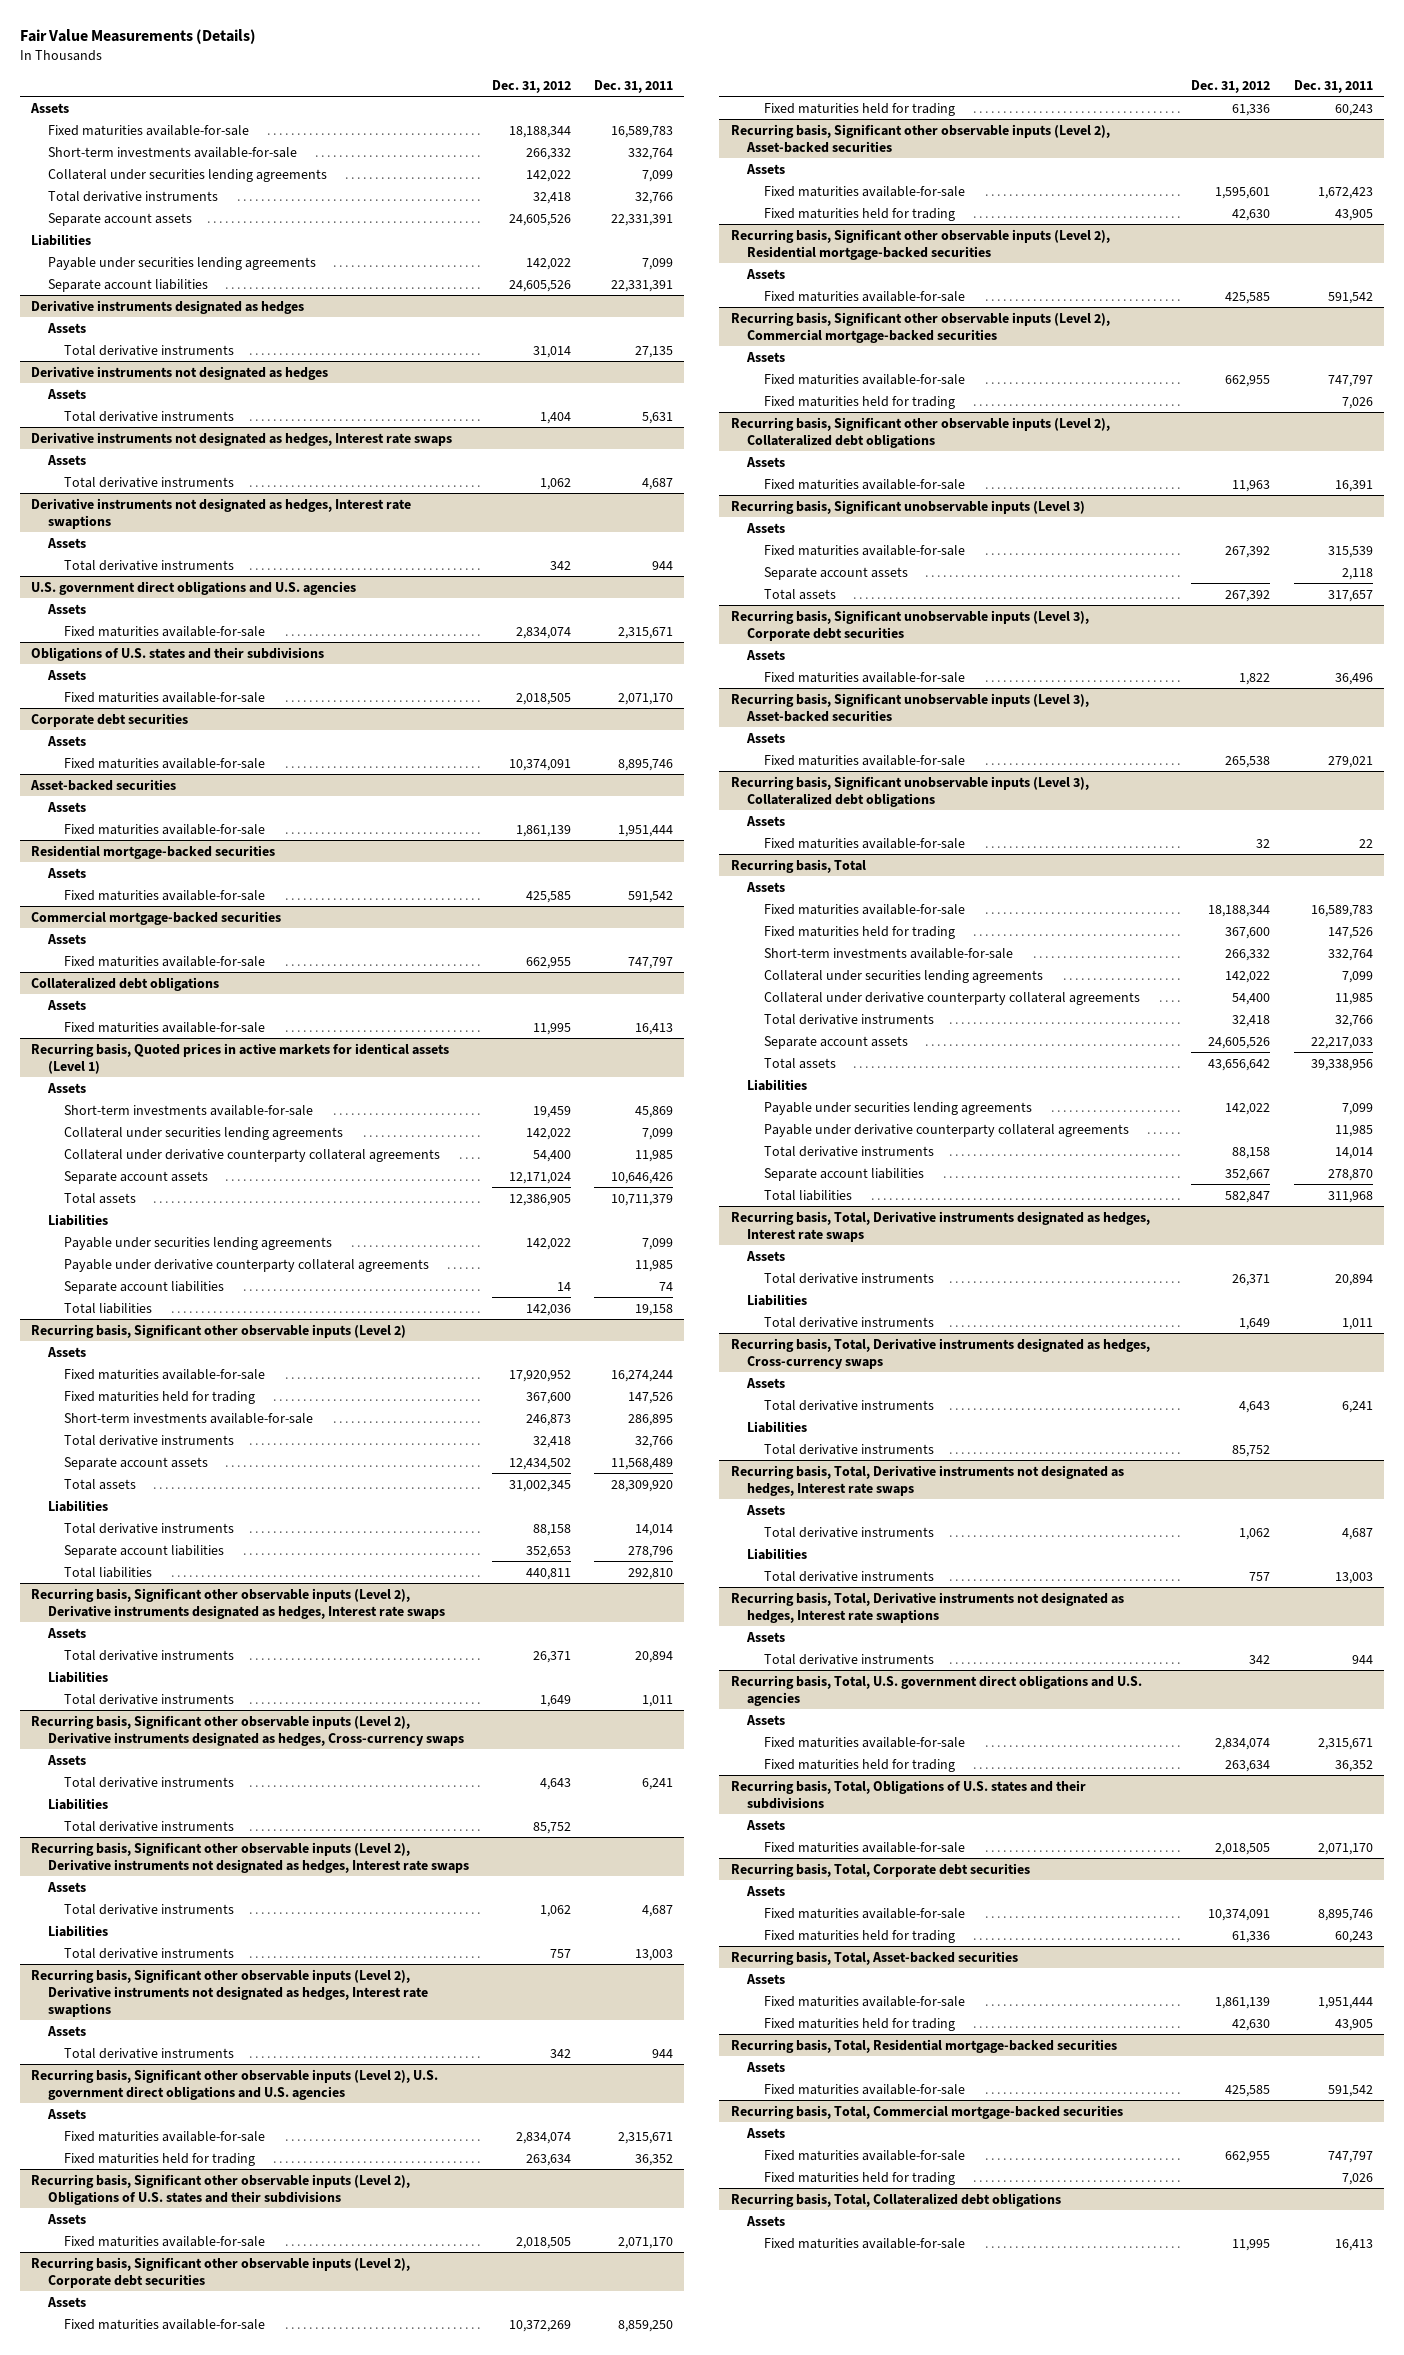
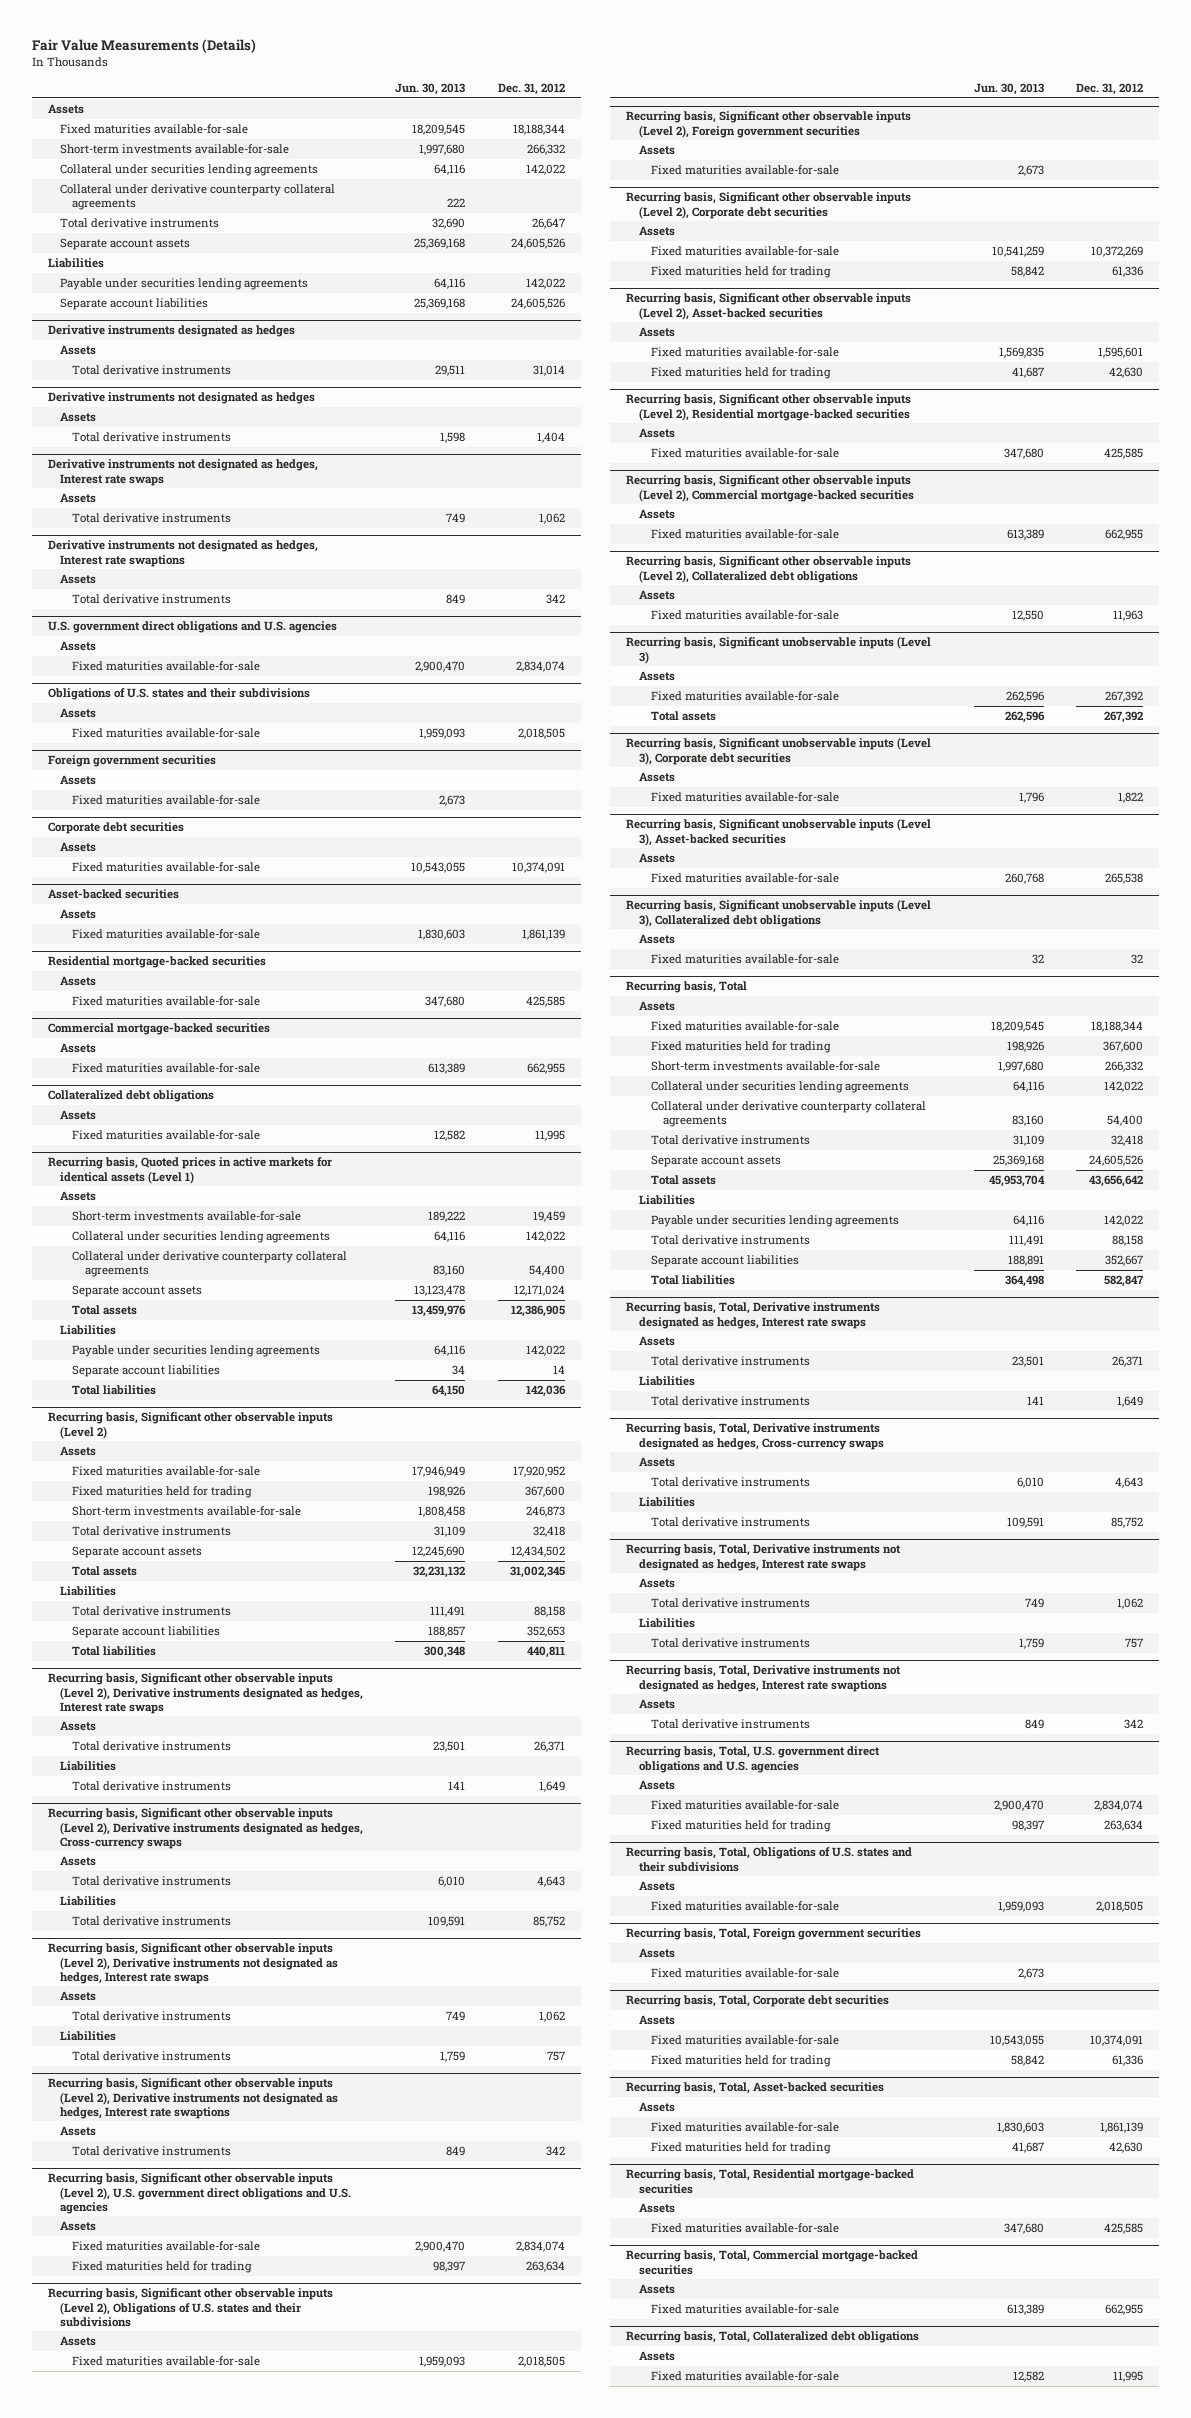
- | Dec. 31, 2012 | Dec. 31, 2011
+ | Jun. 30, 2013 | Dec. 31, 2012
- Total derivative instruments | 32,418 | 32,766
+ Collateral under derivative counterparty collateral agreements | 222 |
+ Total derivative instruments | 32,690 | 26,647
+ Foreign government securities
+ Assets
+ Fixed maturities available-for-sale | 2,673 |
@ Recurring basis, Quoted prices in active markets for identical assets (Level 1)
- Payable under derivative counterparty collateral agreements | | 11,985
+ Recurring basis, Significant other observable inputs (Level 2), Foreign government securities
+ Assets
+ Fixed maturities available-for-sale | 2,673 |
@ Recurring basis, Significant other observable inputs (Level 2), Commercial mortgage-backed securities
- Fixed maturities held for trading | | 7,026
@ Recurring basis, Significant unobservable inputs (Level 3)
- Separate account assets | | 2,118
@ Recurring basis, Total
- Payable under derivative counterparty collateral agreements | | 11,985
+ Recurring basis, Total, Foreign government securities
+ Assets
+ Fixed maturities available-for-sale | 2,673 |
@ Recurring basis, Total, Commercial mortgage-backed securities
- Fixed maturities held for trading | | 7,026

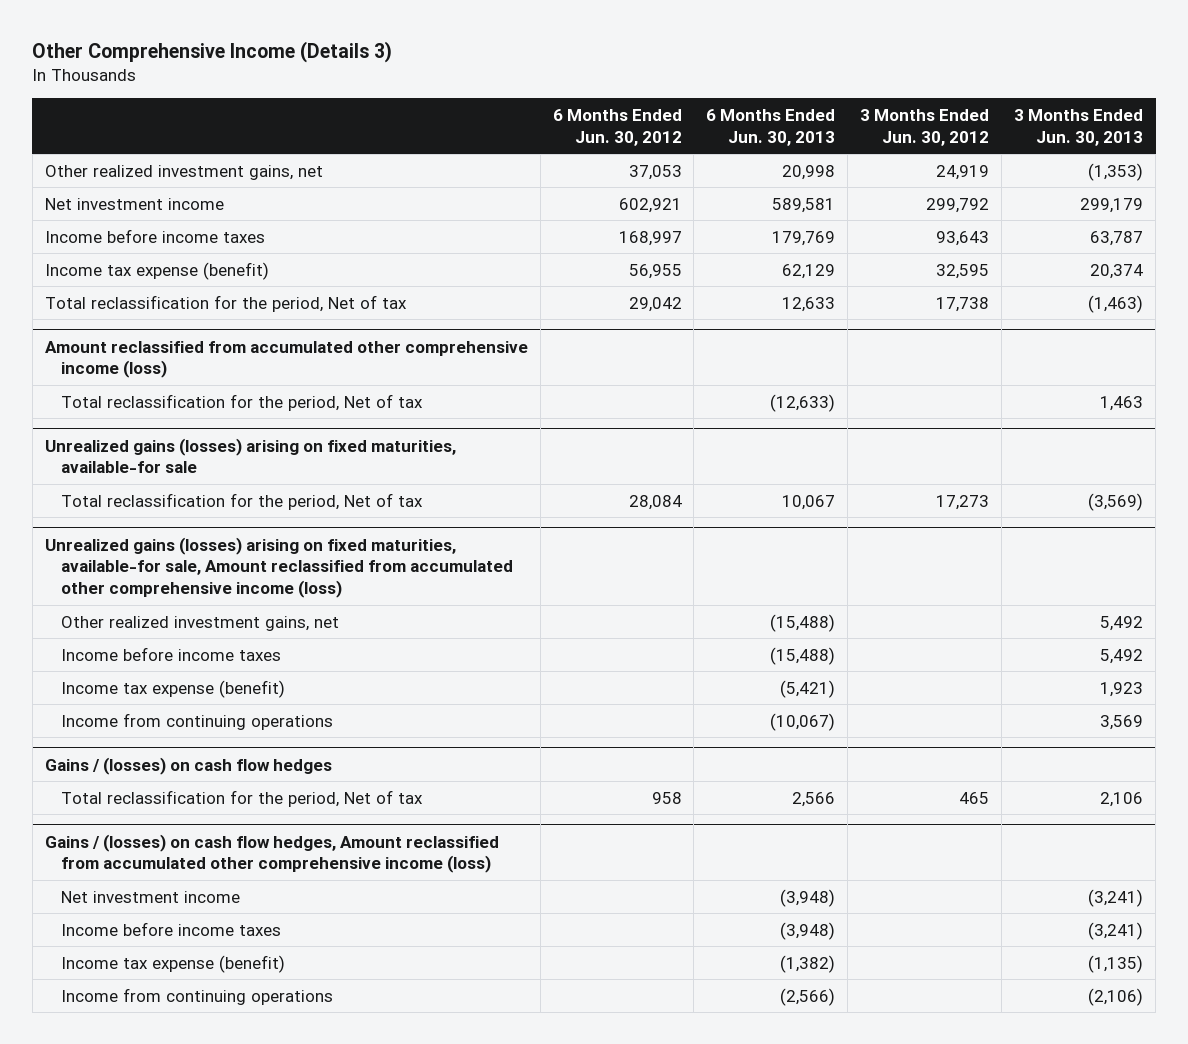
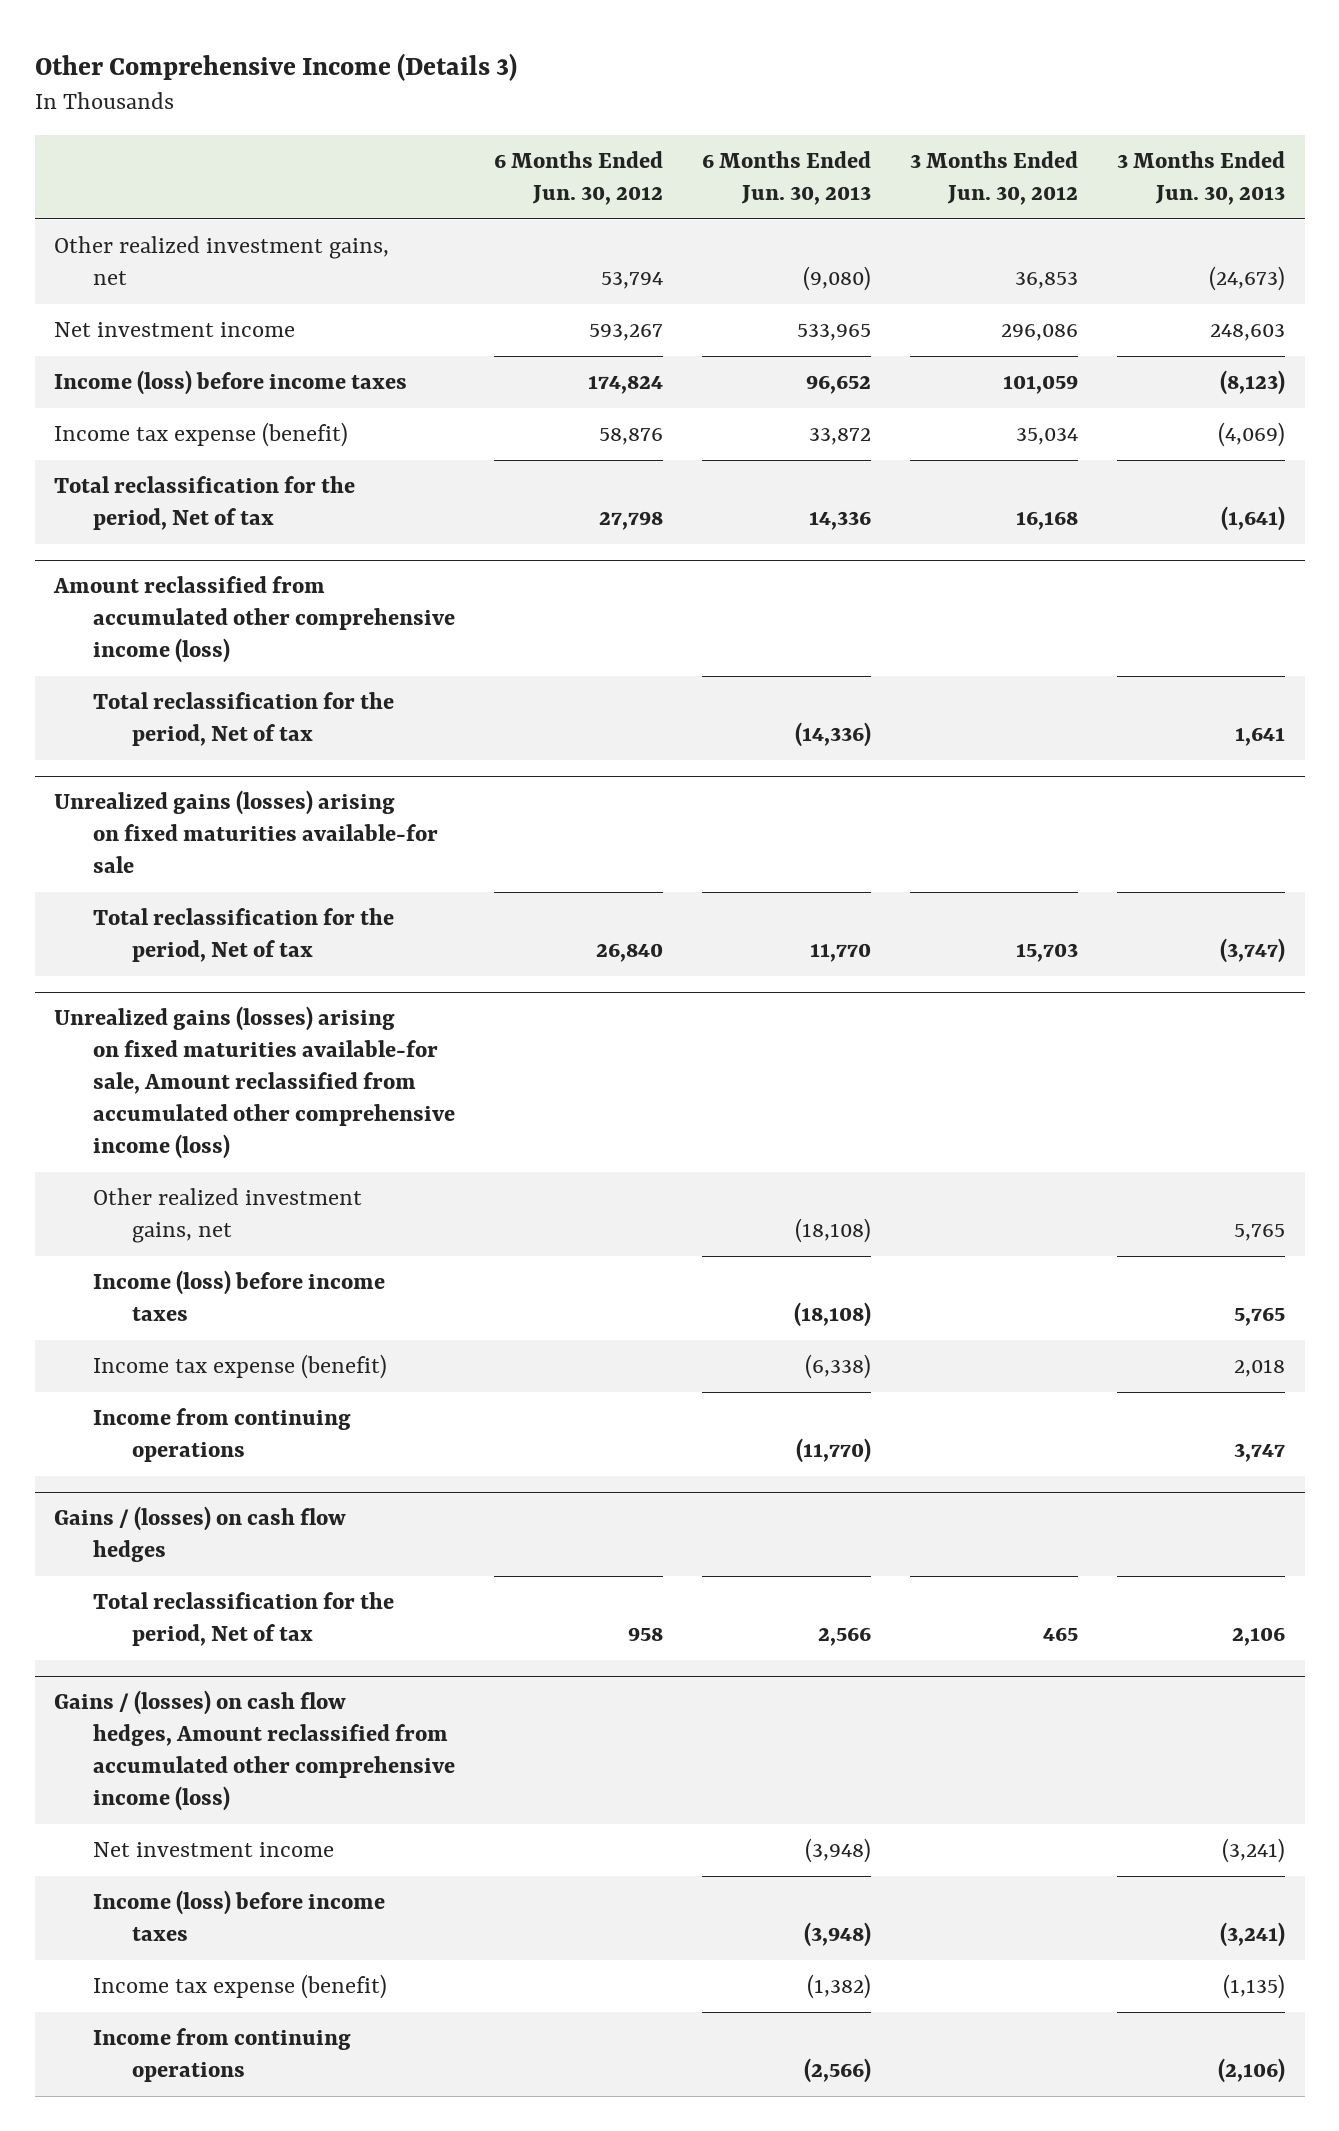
- Other realized investment gains, net | 37,053 | 20,998 | 24,919 | (1,353)
- Net investment income | 602,921 | 589,581 | 299,792 | 299,179
- Income before income taxes | 168,997 | 179,769 | 93,643 | 63,787
- Income tax expense (benefit) | 56,955 | 62,129 | 32,595 | 20,374
- Total reclassification for the period, Net of tax | 29,042 | 12,633 | 17,738 | (1,463)
+ Other realized investment gains, net | 53,794 | (9,080) | 36,853 | (24,673)
+ Net investment income | 593,267 | 533,965 | 296,086 | 248,603
+ Income (loss) before income taxes | 174,824 | 96,652 | 101,059 | (8,123)
+ Income tax expense (benefit) | 58,876 | 33,872 | 35,034 | (4,069)
+ Total reclassification for the period, Net of tax | 27,798 | 14,336 | 16,168 | (1,641)
@ Amount reclassified from accumulated other comprehensive income (loss)
- Total reclassification for the period, Net of tax | | (12,633) | | 1,463
- Unrealized gains (losses) arising on fixed maturities, available-for sale
- Total reclassification for the period, Net of tax | 28,084 | 10,067 | 17,273 | (3,569)
- Unrealized gains (losses) arising on fixed maturities, available-for sale, Amount reclassified from accumulated other comprehensive income (loss)
- Other realized investment gains, net | | (15,488) | | 5,492
- Income before income taxes | | (15,488) | | 5,492
- Income tax expense (benefit) | | (5,421) | | 1,923
- Income from continuing operations | | (10,067) | | 3,569
@ Amount reclassified from accumulated other comprehensive income (loss)
+ Total reclassification for the period, Net of tax | | (14,336) | | 1,641
+ Unrealized gains (losses) arising on fixed maturities available-for sale
+ Total reclassification for the period, Net of tax | 26,840 | 11,770 | 15,703 | (3,747)
+ Unrealized gains (losses) arising on fixed maturities available-for sale, Amount reclassified from accumulated other comprehensive income (loss)
+ Other realized investment gains, net | | (18,108) | | 5,765
+ Income (loss) before income taxes | | (18,108) | | 5,765
+ Income tax expense (benefit) | | (6,338) | | 2,018
+ Income from continuing operations | | (11,770) | | 3,747
@ Gains / (losses) on cash flow hedges, Amount reclassified from accumulated other comprehensive income (loss)
- Income before income taxes | | (3,948) | | (3,241)
+ Income (loss) before income taxes | | (3,948) | | (3,241)

